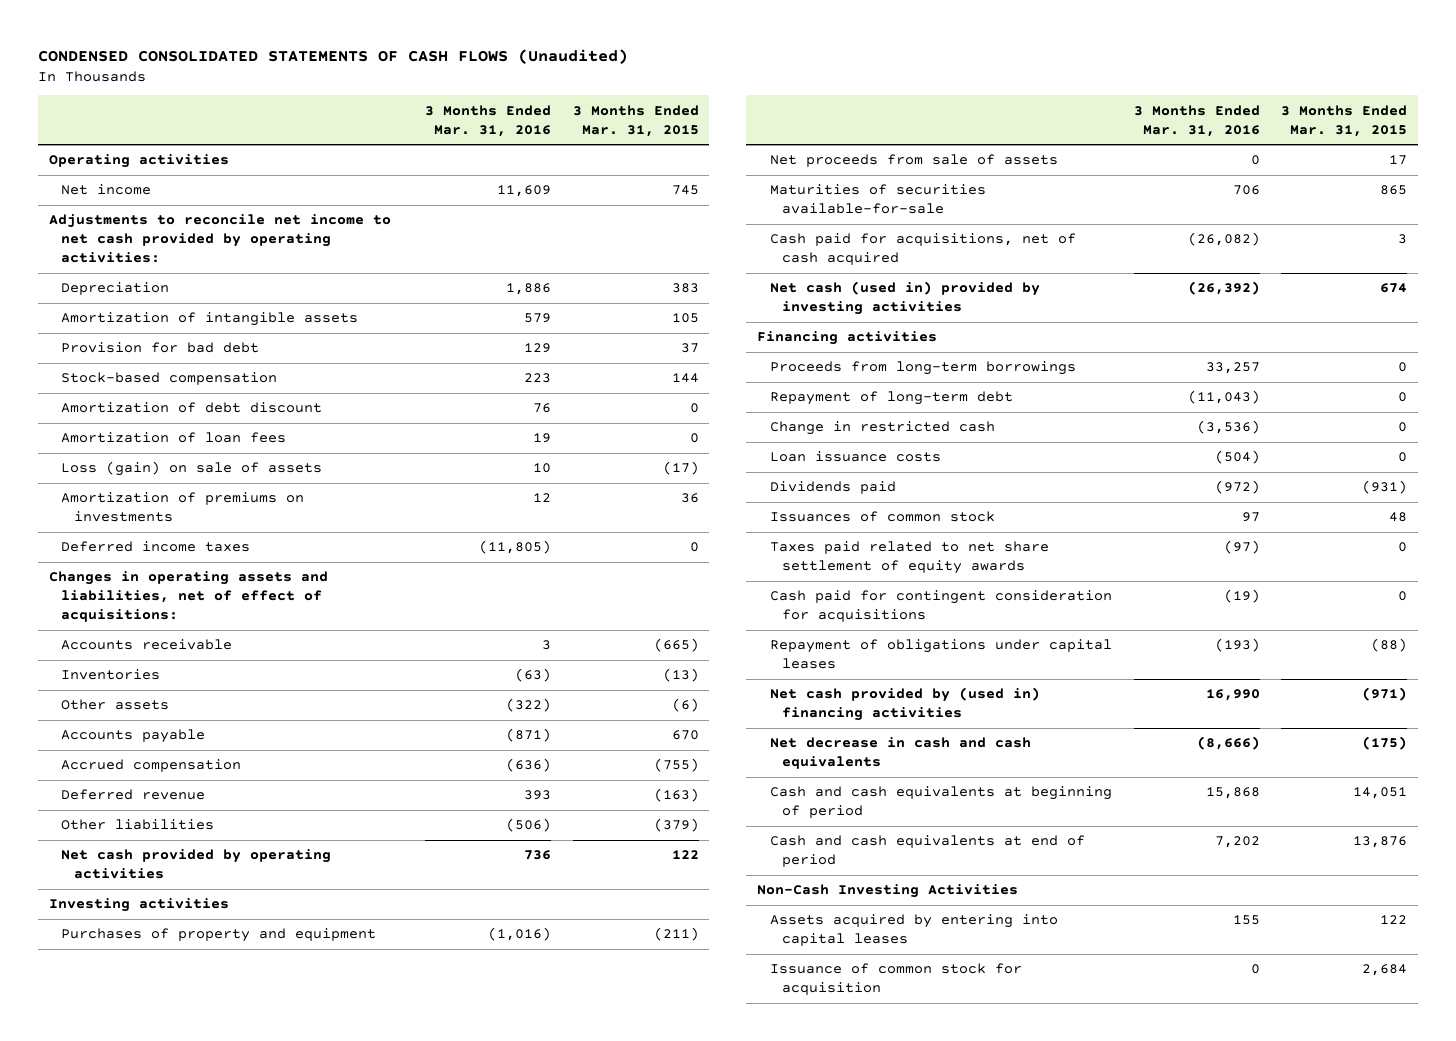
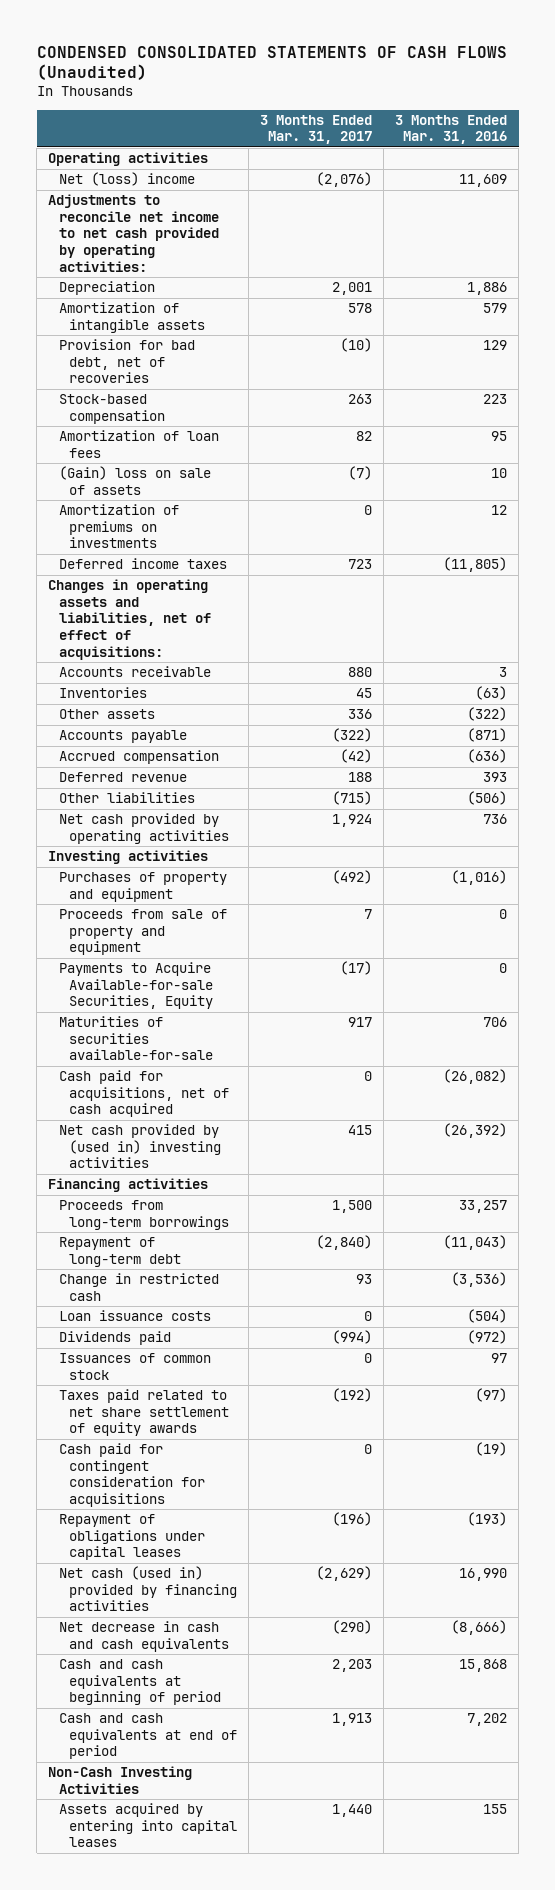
- | 3 Months Ended Mar. 31, 2016 | 3 Months Ended Mar. 31, 2015
+ | 3 Months Ended Mar. 31, 2017 | 3 Months Ended Mar. 31, 2016
- Net income | 11,609 | 745
+ Net (loss) income | (2,076) | 11,609
- Provision for bad debt | 129 | 37
+ Provision for bad debt, net of recoveries | (10) | 129
- Amortization of debt discount | 76 | 0
- Amortization of loan fees | 19 | 0
- Loss (gain) on sale of assets | 10 | (17)
+ Amortization of loan fees | 82 | 95
+ (Gain) loss on sale of assets | (7) | 10
- Net proceeds from sale of assets | 0 | 17
+ Proceeds from sale of property and equipment | 7 | 0
+ Payments to Acquire Available-for-sale Securities, Equity | (17) | 0
- Net cash (used in) provided by investing activities | (26,392) | 674
+ Net cash provided by (used in) investing activities | 415 | (26,392)
- Net cash provided by (used in) financing activities | 16,990 | (971)
+ Net cash (used in) provided by financing activities | (2,629) | 16,990
- Issuance of common stock for acquisition | 0 | 2,684

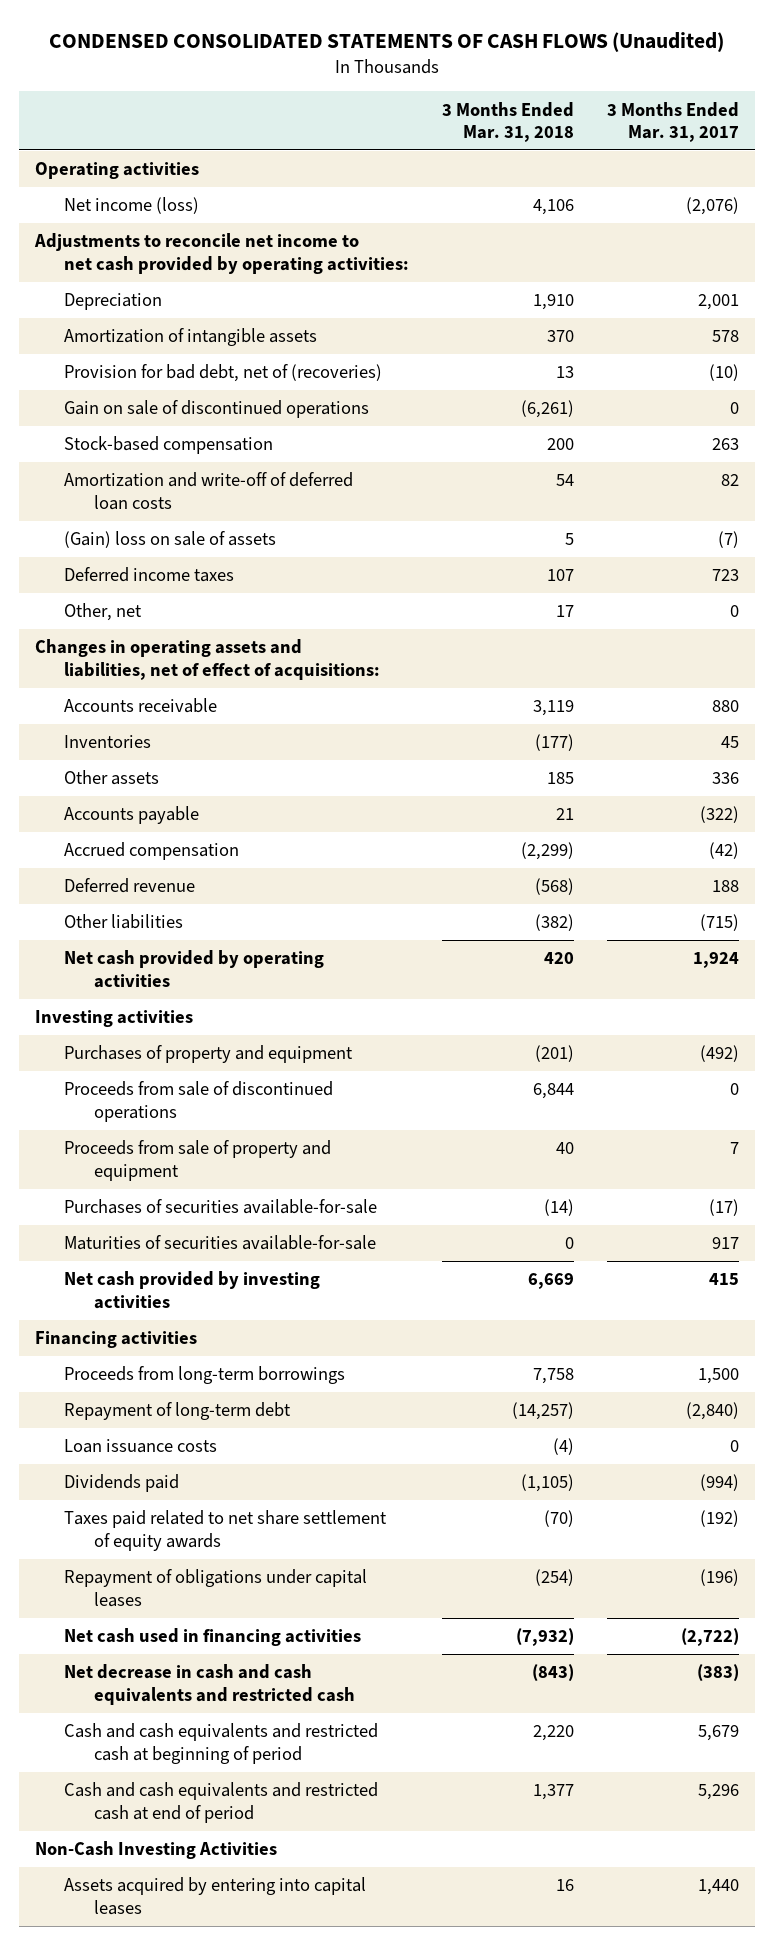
- | 3 Months Ended Mar. 31, 2017 | 3 Months Ended Mar. 31, 2016
+ | 3 Months Ended Mar. 31, 2018 | 3 Months Ended Mar. 31, 2017
- Net (loss) income | (2,076) | 11,609
+ Net income (loss) | 4,106 | (2,076)
- Provision for bad debt, net of recoveries | (10) | 129
+ Provision for bad debt, net of (recoveries) | 13 | (10)
+ Gain on sale of discontinued operations | (6,261) | 0
- Amortization of loan fees | 82 | 95
+ Amortization and write-off of deferred loan costs | 54 | 82
- Amortization of premiums on investments | 0 | 12
+ Other, net | 17 | 0
+ Proceeds from sale of discontinued operations | 6,844 | 0
- Payments to Acquire Available-for-sale Securities, Equity | (17) | 0
+ Purchases of securities available-for-sale | (14) | (17)
- Cash paid for acquisitions, net of cash acquired | 0 | (26,082)
- Net cash provided by (used in) investing activities | 415 | (26,392)
+ Net cash provided by investing activities | 6,669 | 415
- Change in restricted cash | 93 | (3,536)
- Issuances of common stock | 0 | 97
- Cash paid for contingent consideration for acquisitions | 0 | (19)
- Net cash (used in) provided by financing activities | (2,629) | 16,990
- Net decrease in cash and cash equivalents | (290) | (8,666)
- Cash and cash equivalents at beginning of period | 2,203 | 15,868
- Cash and cash equivalents at end of period | 1,913 | 7,202
+ Net cash used in financing activities | (7,932) | (2,722)
+ Net decrease in cash and cash equivalents and restricted cash | (843) | (383)
+ Cash and cash equivalents and restricted cash at beginning of period | 2,220 | 5,679
+ Cash and cash equivalents and restricted cash at end of period | 1,377 | 5,296

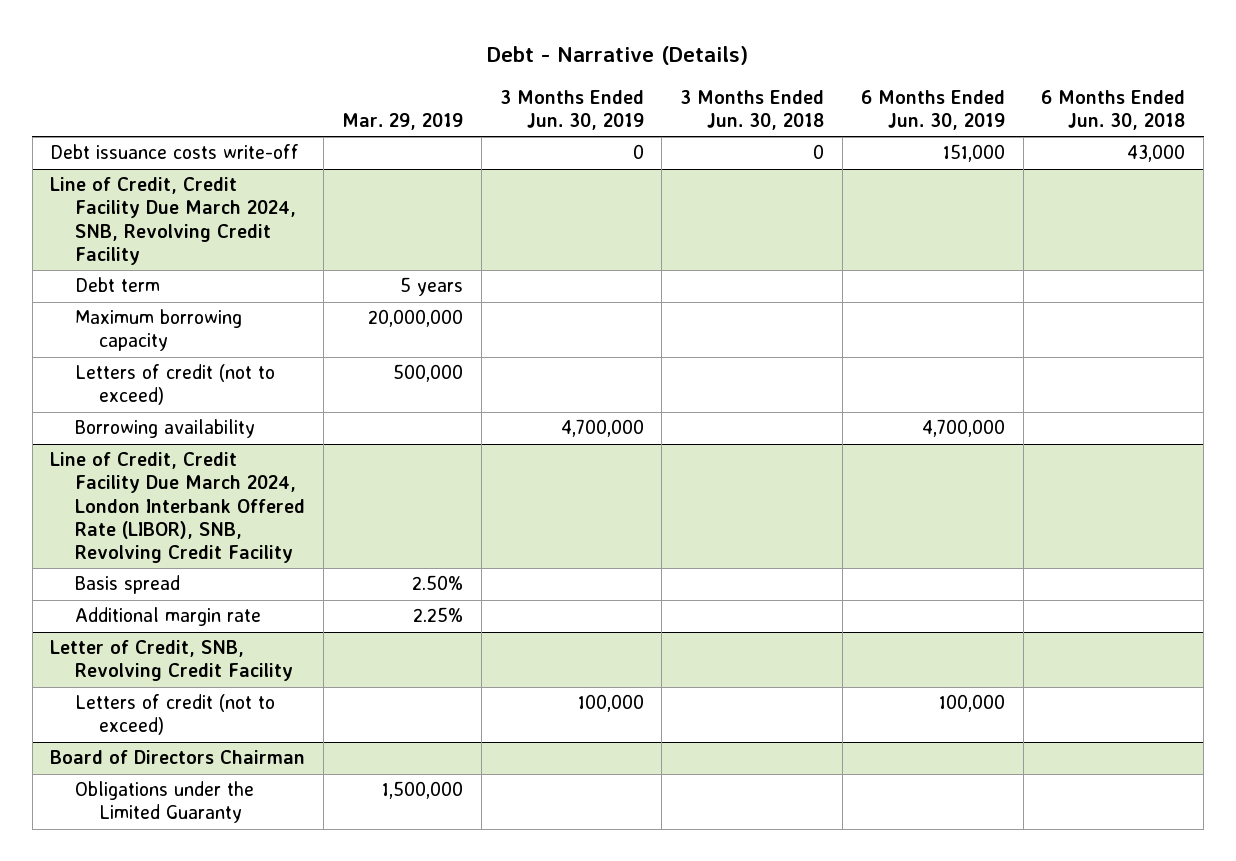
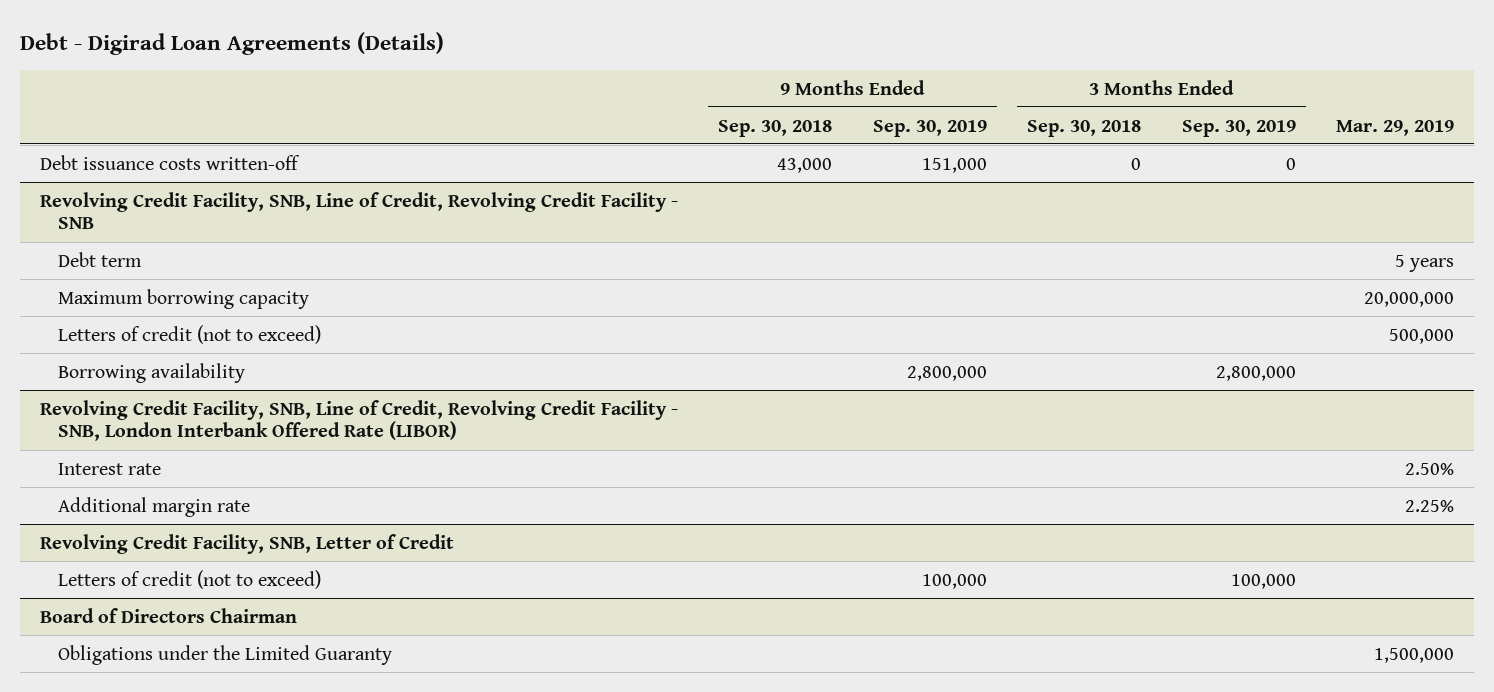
- Debt - Narrative (Details)
+ Debt - Digirad Loan Agreements (Details)
- | Mar. 29, 2019 | 3 Months Ended Jun. 30, 2019 | 3 Months Ended Jun. 30, 2018 | 6 Months Ended Jun. 30, 2019 | 6 Months Ended Jun. 30, 2018
+ | 9 Months Ended Sep. 30, 2018 | 9 Months Ended Sep. 30, 2019 | 3 Months Ended Sep. 30, 2018 | 3 Months Ended Sep. 30, 2019 | Mar. 29, 2019
- Debt issuance costs write-off | | 0 | 0 | 151,000 | 43,000
- Line of Credit, Credit Facility Due March 2024, SNB, Revolving Credit Facility
+ Debt issuance costs written-off | 43,000 | 151,000 | 0 | 0 |
+ Revolving Credit Facility, SNB, Line of Credit, Revolving Credit Facility - SNB
- Line of Credit, Credit Facility Due March 2024, London Interbank Offered Rate (LIBOR), SNB, Revolving Credit Facility
- Basis spread | 2.50% | | | |
+ Revolving Credit Facility, SNB, Line of Credit, Revolving Credit Facility - SNB, London Interbank Offered Rate (LIBOR)
+ Interest rate | | | | | 2.50%
- Letter of Credit, SNB, Revolving Credit Facility
+ Revolving Credit Facility, SNB, Letter of Credit

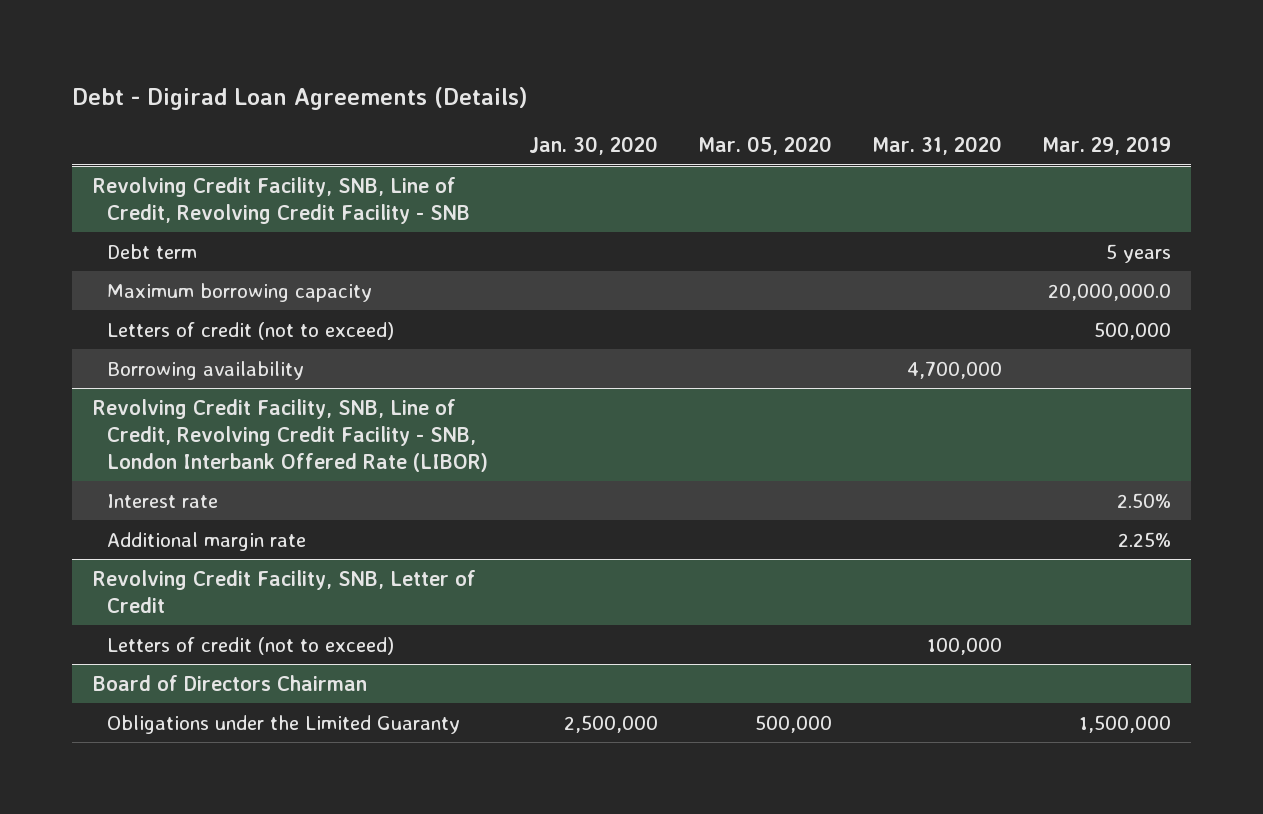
- | 9 Months Ended Sep. 30, 2018 | 9 Months Ended Sep. 30, 2019 | 3 Months Ended Sep. 30, 2018 | 3 Months Ended Sep. 30, 2019 | Mar. 29, 2019
+ | Jan. 30, 2020 | Mar. 05, 2020 | Mar. 31, 2020 | Mar. 29, 2019
- Debt issuance costs written-off | 43,000 | 151,000 | 0 | 0 |
@ Revolving Credit Facility, SNB, Line of Credit, Revolving Credit Facility - SNB
- Maximum borrowing capacity | | | | | 20,000,000
+ Maximum borrowing capacity | | | | 20,000,000.0

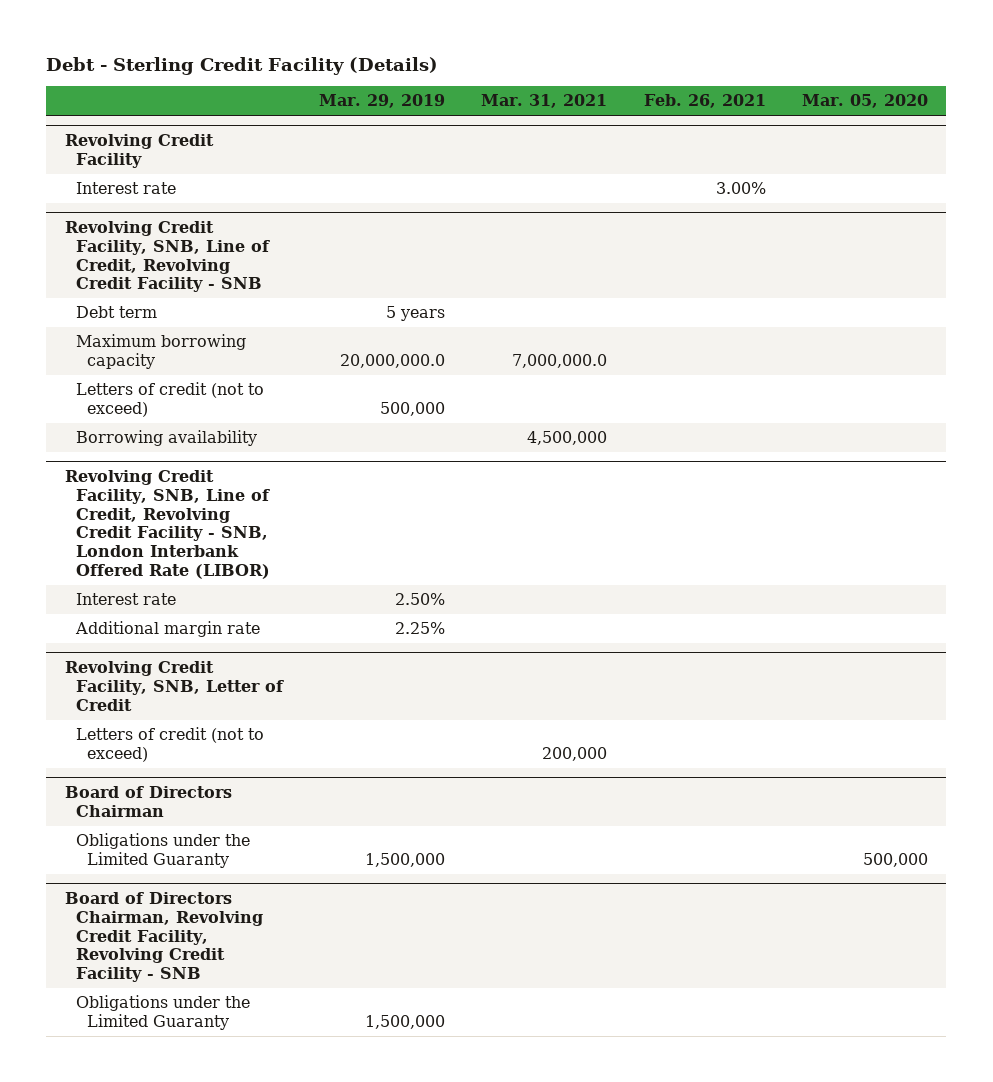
- Debt - Digirad Loan Agreements (Details)
+ Debt - Sterling Credit Facility (Details)
- | Jan. 30, 2020 | Mar. 05, 2020 | Mar. 31, 2020 | Mar. 29, 2019
+ | Mar. 29, 2019 | Mar. 31, 2021 | Feb. 26, 2021 | Mar. 05, 2020
+ Revolving Credit Facility
+ Interest rate | | | 3.00% |
+ Board of Directors Chairman, Revolving Credit Facility, Revolving Credit Facility - SNB
+ Obligations under the Limited Guaranty | 1,500,000 | | |

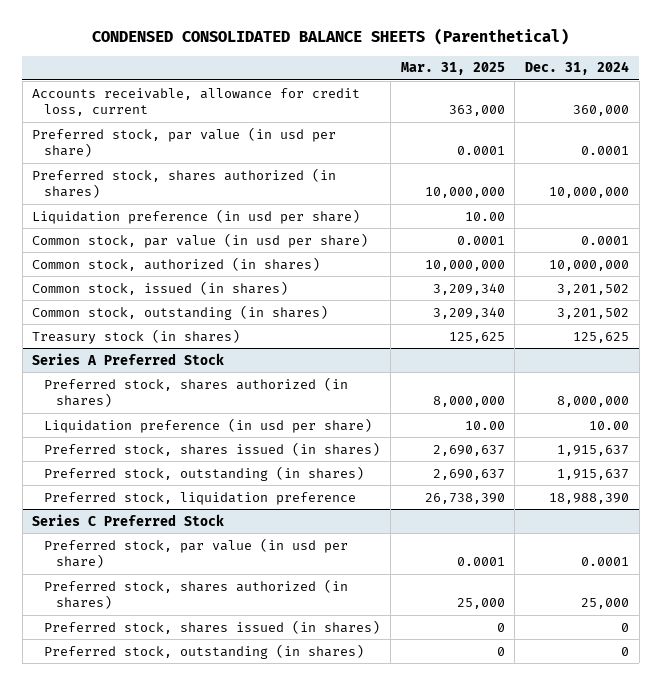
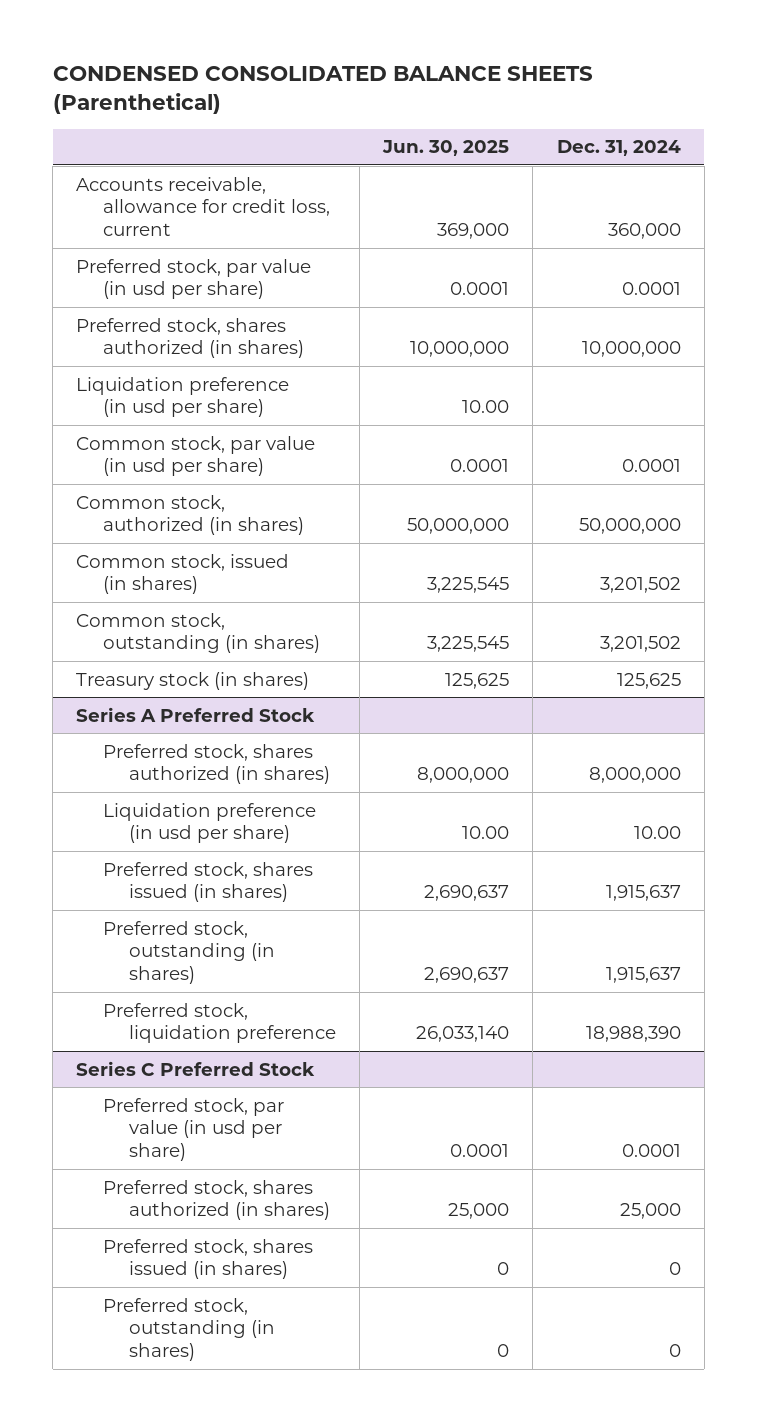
- | Mar. 31, 2025 | Dec. 31, 2024
+ | Jun. 30, 2025 | Dec. 31, 2024
- Common stock, authorized (in shares) | 10,000,000 | 10,000,000
+ Common stock, authorized (in shares) | 50,000,000 | 50,000,000

